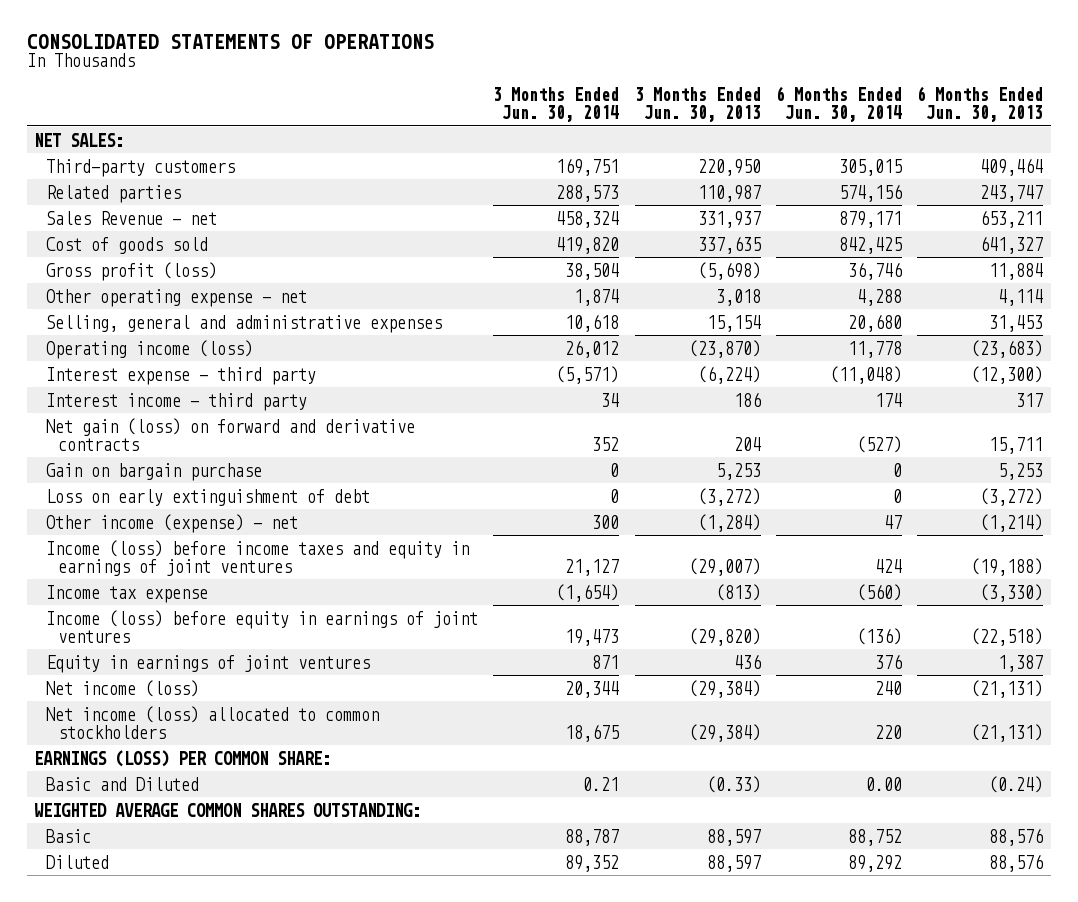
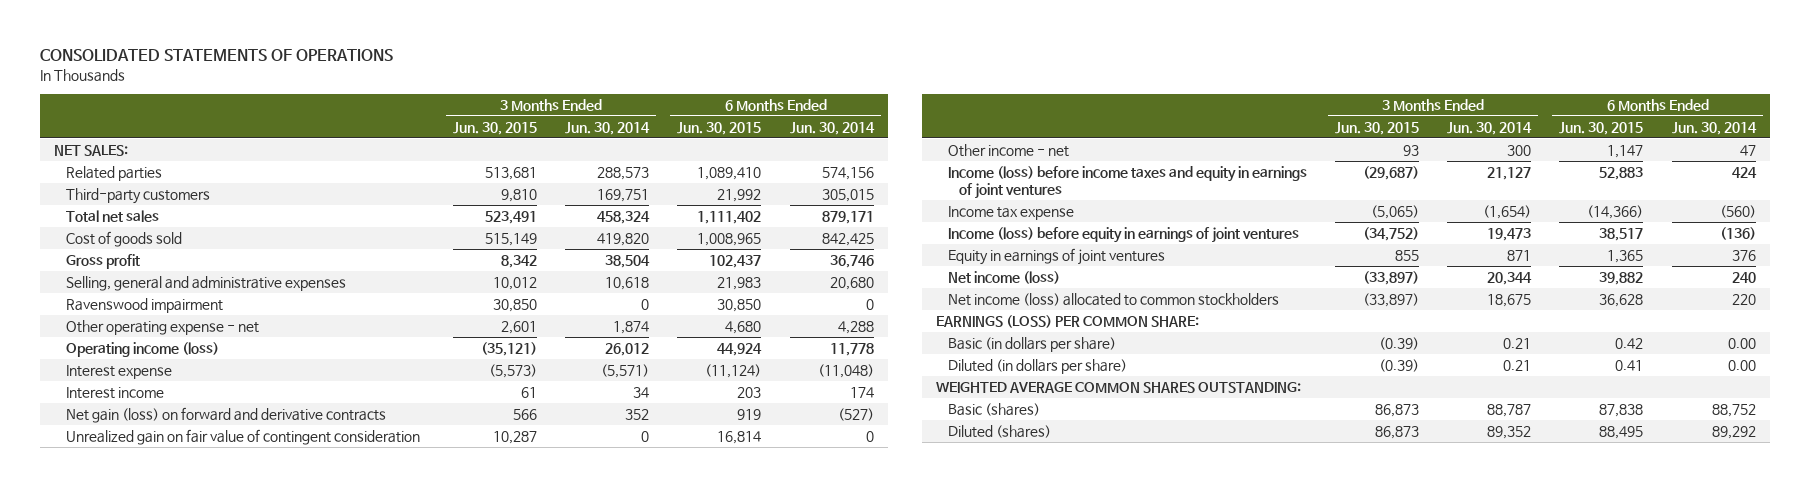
- | 3 Months Ended Jun. 30, 2014 | 3 Months Ended Jun. 30, 2013 | 6 Months Ended Jun. 30, 2014 | 6 Months Ended Jun. 30, 2013
+ | 3 Months Ended Jun. 30, 2015 | 3 Months Ended Jun. 30, 2014 | 6 Months Ended Jun. 30, 2015 | 6 Months Ended Jun. 30, 2014
- Sales Revenue - net | 458,324 | 331,937 | 879,171 | 653,211
moved down: Third-party customers | 9,810 | 169,751 | 21,992 | 305,015
+ Total net sales | 523,491 | 458,324 | 1,111,402 | 879,171
- Gross profit (loss) | 38,504 | (5,698) | 36,746 | 11,884
+ Gross profit | 8,342 | 38,504 | 102,437 | 36,746
+ Ravenswood impairment | 30,850 | 0 | 30,850 | 0
moved down: Other operating expense - net | 2,601 | 1,874 | 4,680 | 4,288
- Interest expense - third party | (5,571) | (6,224) | (11,048) | (12,300)
- Interest income - third party | 34 | 186 | 174 | 317
+ Interest expense | (5,573) | (5,571) | (11,124) | (11,048)
+ Interest income | 61 | 34 | 203 | 174
- Gain on bargain purchase | 0 | 5,253 | 0 | 5,253
- Loss on early extinguishment of debt | 0 | (3,272) | 0 | (3,272)
- Other income (expense) - net | 300 | (1,284) | 47 | (1,214)
+ Unrealized gain on fair value of contingent consideration | 10,287 | 0 | 16,814 | 0
+ Other income - net | 93 | 300 | 1,147 | 47
- Basic and Diluted | 0.21 | (0.33) | 0.00 | (0.24)
+ Basic (in dollars per share) | (0.39) | 0.21 | 0.42 | 0.00
+ Diluted (in dollars per share) | (0.39) | 0.21 | 0.41 | 0.00
- Basic | 88,787 | 88,597 | 88,752 | 88,576
- Diluted | 89,352 | 88,597 | 89,292 | 88,576
+ Basic (shares) | 86,873 | 88,787 | 87,838 | 88,752
+ Diluted (shares) | 86,873 | 89,352 | 88,495 | 89,292

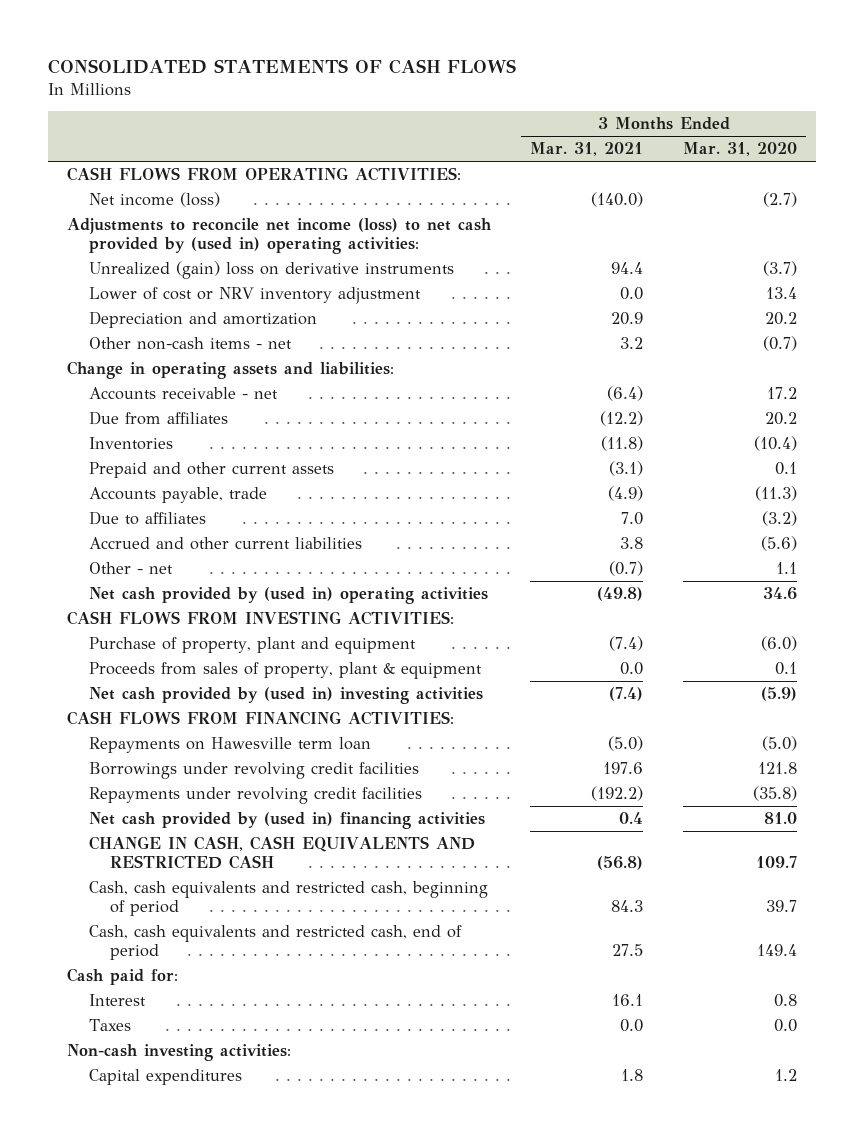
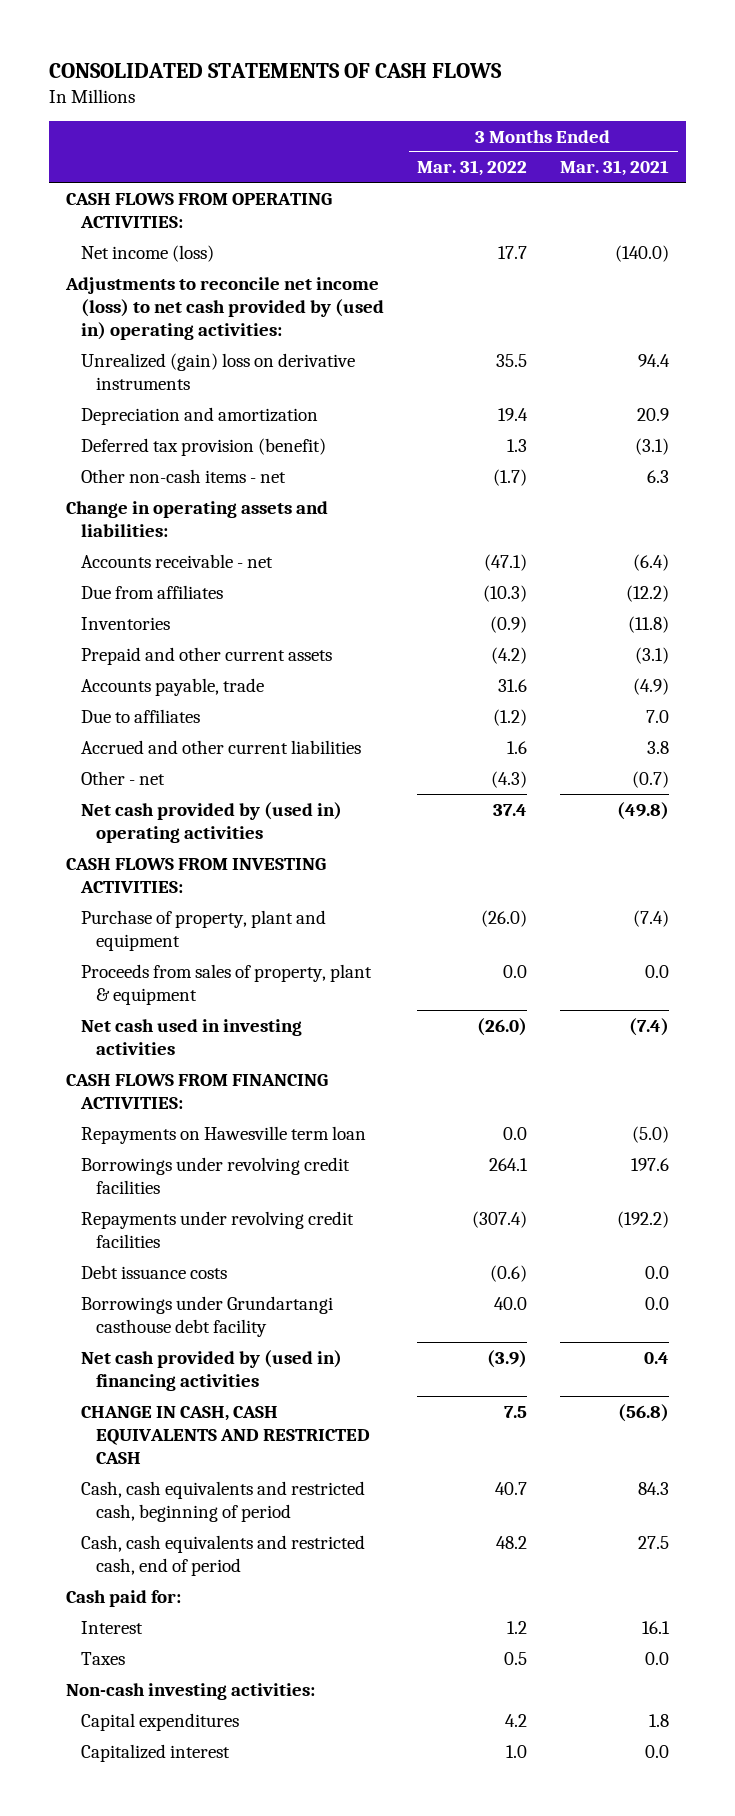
- | 3 Months Ended Mar. 31, 2021 | 3 Months Ended Mar. 31, 2020
+ | 3 Months Ended Mar. 31, 2022 | 3 Months Ended Mar. 31, 2021
- Lower of cost or NRV inventory adjustment | 0.0 | 13.4
- Other non-cash items - net | 3.2 | (0.7)
+ Deferred tax provision (benefit) | 1.3 | (3.1)
+ Other non-cash items - net | (1.7) | 6.3
- Net cash provided by (used in) investing activities | (7.4) | (5.9)
+ Net cash used in investing activities | (26.0) | (7.4)
+ Debt issuance costs | (0.6) | 0.0
+ Borrowings under Grundartangi casthouse debt facility | 40.0 | 0.0
+ Capitalized interest | 1.0 | 0.0

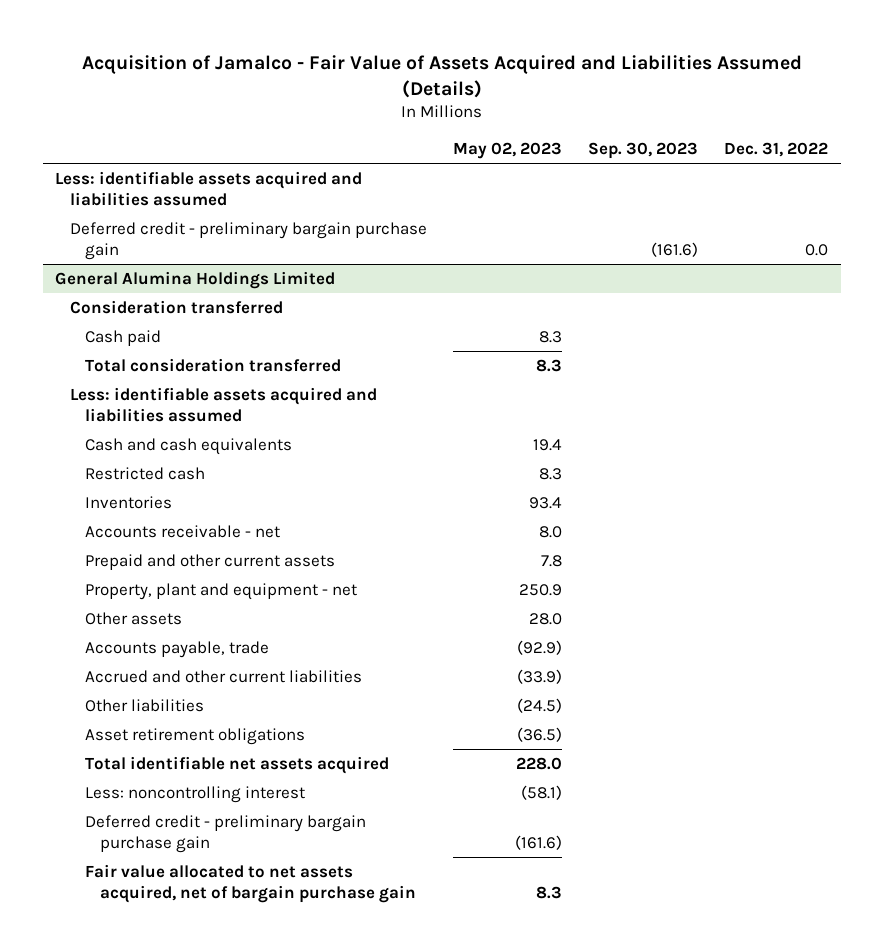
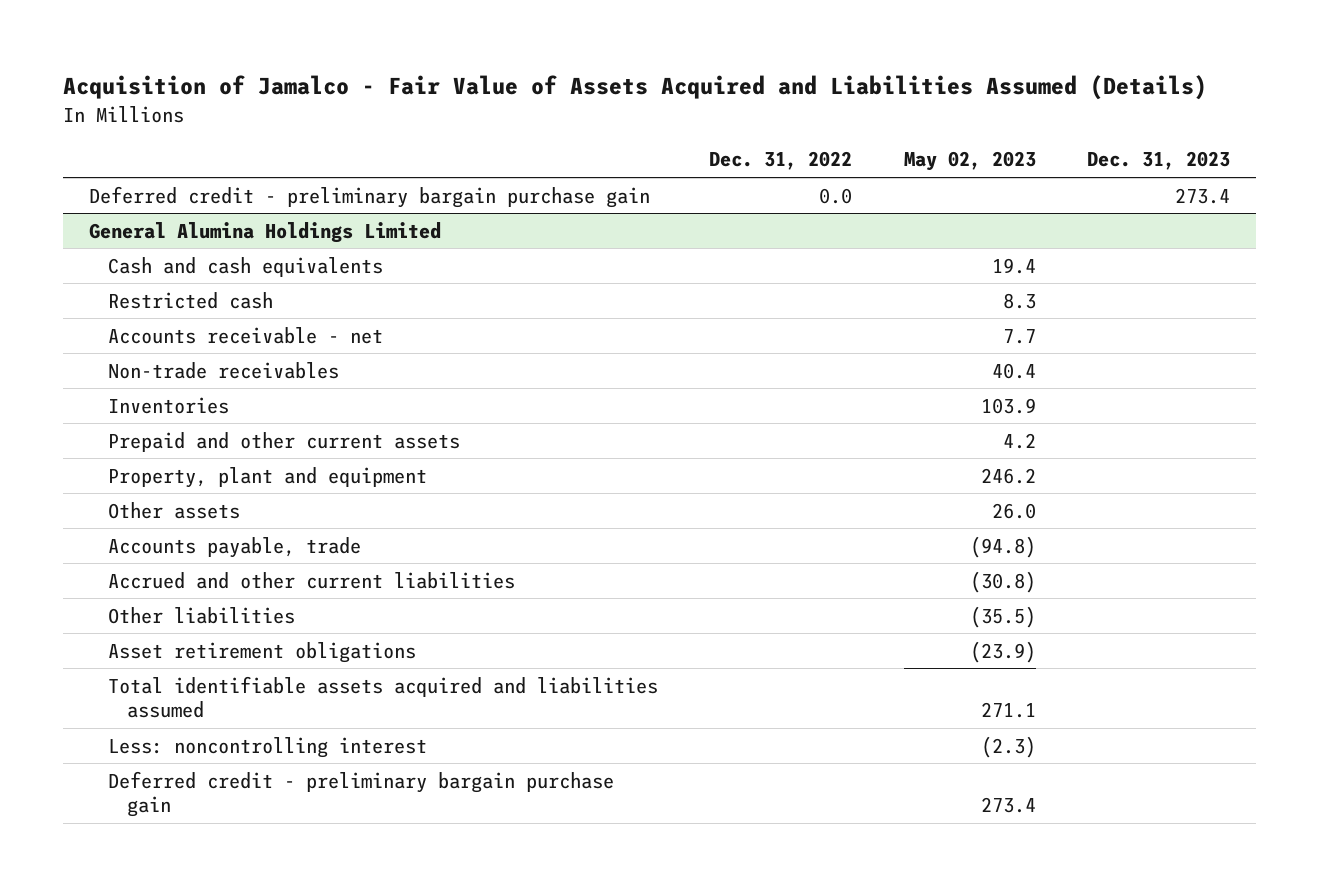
- | May 02, 2023 | Sep. 30, 2023 | Dec. 31, 2022
+ | Dec. 31, 2022 | May 02, 2023 | Dec. 31, 2023
- Less: identifiable assets acquired and liabilities assumed
@ General Alumina Holdings Limited
- Consideration transferred
- Cash paid | 8.3 | |
- Total consideration transferred | 8.3 | |
- Less: identifiable assets acquired and liabilities assumed
- Inventories | 93.4 | |
- Accounts receivable - net | 8.0 | |
- Prepaid and other current assets | 7.8 | |
- Property, plant and equipment - net | 250.9 | |
- Other assets | 28.0 | |
- Accounts payable, trade | (92.9) | |
- Accrued and other current liabilities | (33.9) | |
- Other liabilities | (24.5) | |
- Asset retirement obligations | (36.5) | |
- Total identifiable net assets acquired | 228.0 | |
- Less: noncontrolling interest | (58.1) | |
- Deferred credit - preliminary bargain purchase gain | (161.6) | |
- Fair value allocated to net assets acquired, net of bargain purchase gain | 8.3 | |
+ Accounts receivable - net | | 7.7 |
+ Non-trade receivables | | 40.4 |
+ Inventories | | 103.9 |
+ Prepaid and other current assets | | 4.2 |
+ Property, plant and equipment | | 246.2 |
+ Other assets | | 26.0 |
+ Accounts payable, trade | | (94.8) |
+ Accrued and other current liabilities | | (30.8) |
+ Other liabilities | | (35.5) |
+ Asset retirement obligations | | (23.9) |
+ Total identifiable assets acquired and liabilities assumed | | 271.1 |
+ Less: noncontrolling interest | | (2.3) |
+ Deferred credit - preliminary bargain purchase gain | | 273.4 |

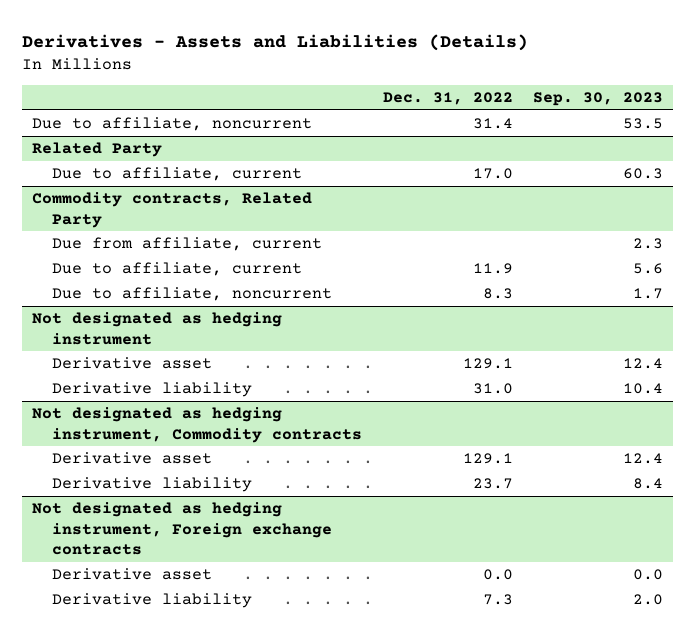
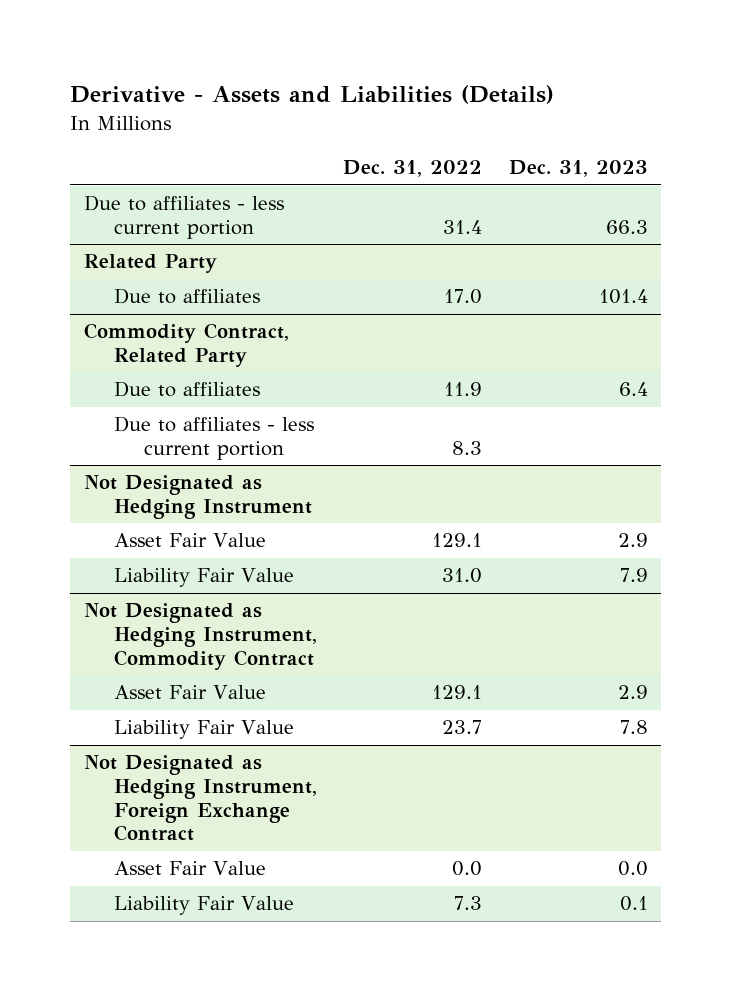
- Derivatives - Assets and Liabilities (Details)
+ Derivative - Assets and Liabilities (Details)
- | Dec. 31, 2022 | Sep. 30, 2023
+ | Dec. 31, 2022 | Dec. 31, 2023
- Due to affiliate, noncurrent | 31.4 | 53.5
+ Due to affiliates - less current portion | 31.4 | 66.3
@ Related Party
- Due to affiliate, current | 17.0 | 60.3
- Commodity contracts, Related Party
- Due from affiliate, current | | 2.3
- Due to affiliate, current | 11.9 | 5.6
- Due to affiliate, noncurrent | 8.3 | 1.7
- Not designated as hedging instrument
- Derivative asset | 129.1 | 12.4
- Derivative liability | 31.0 | 10.4
- Not designated as hedging instrument, Commodity contracts
- Derivative asset | 129.1 | 12.4
- Derivative liability | 23.7 | 8.4
- Not designated as hedging instrument, Foreign exchange contracts
- Derivative asset | 0.0 | 0.0
- Derivative liability | 7.3 | 2.0
@ Related Party
+ Due to affiliates | 17.0 | 101.4
+ Commodity Contract, Related Party
+ Due to affiliates | 11.9 | 6.4
+ Due to affiliates - less current portion | 8.3 |
+ Not Designated as Hedging Instrument
+ Asset Fair Value | 129.1 | 2.9
+ Liability Fair Value | 31.0 | 7.9
+ Not Designated as Hedging Instrument, Commodity Contract
+ Asset Fair Value | 129.1 | 2.9
+ Liability Fair Value | 23.7 | 7.8
+ Not Designated as Hedging Instrument, Foreign Exchange Contract
+ Asset Fair Value | 0.0 | 0.0
+ Liability Fair Value | 7.3 | 0.1

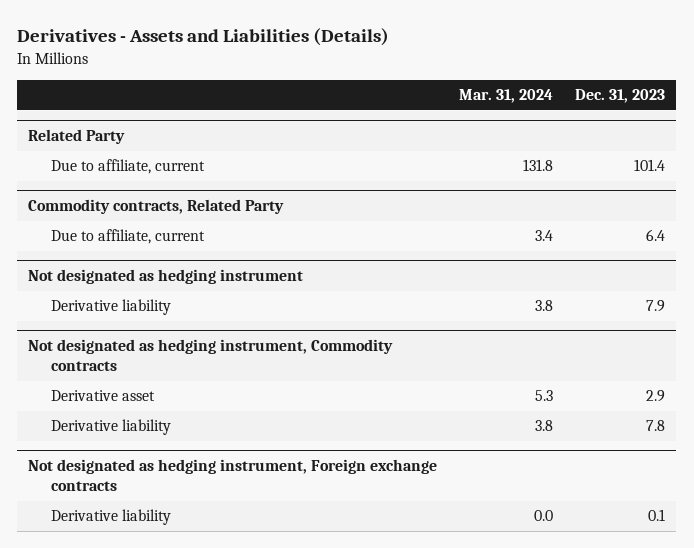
- Derivative - Assets and Liabilities (Details)
+ Derivatives - Assets and Liabilities (Details)
- | Dec. 31, 2022 | Dec. 31, 2023
+ | Mar. 31, 2024 | Dec. 31, 2023
- Due to affiliates - less current portion | 31.4 | 66.3
@ Related Party
- Due to affiliates | 17.0 | 101.4
- Commodity Contract, Related Party
- Due to affiliates | 11.9 | 6.4
- Due to affiliates - less current portion | 8.3 |
- Not Designated as Hedging Instrument
- Asset Fair Value | 129.1 | 2.9
- Liability Fair Value | 31.0 | 7.9
- Not Designated as Hedging Instrument, Commodity Contract
- Asset Fair Value | 129.1 | 2.9
- Liability Fair Value | 23.7 | 7.8
- Not Designated as Hedging Instrument, Foreign Exchange Contract
- Asset Fair Value | 0.0 | 0.0
- Liability Fair Value | 7.3 | 0.1
@ Related Party
+ Due to affiliate, current | 131.8 | 101.4
+ Commodity contracts, Related Party
+ Due to affiliate, current | 3.4 | 6.4
+ Not designated as hedging instrument
+ Derivative liability | 3.8 | 7.9
+ Not designated as hedging instrument, Commodity contracts
+ Derivative asset | 5.3 | 2.9
+ Derivative liability | 3.8 | 7.8
+ Not designated as hedging instrument, Foreign exchange contracts
+ Derivative liability | 0.0 | 0.1

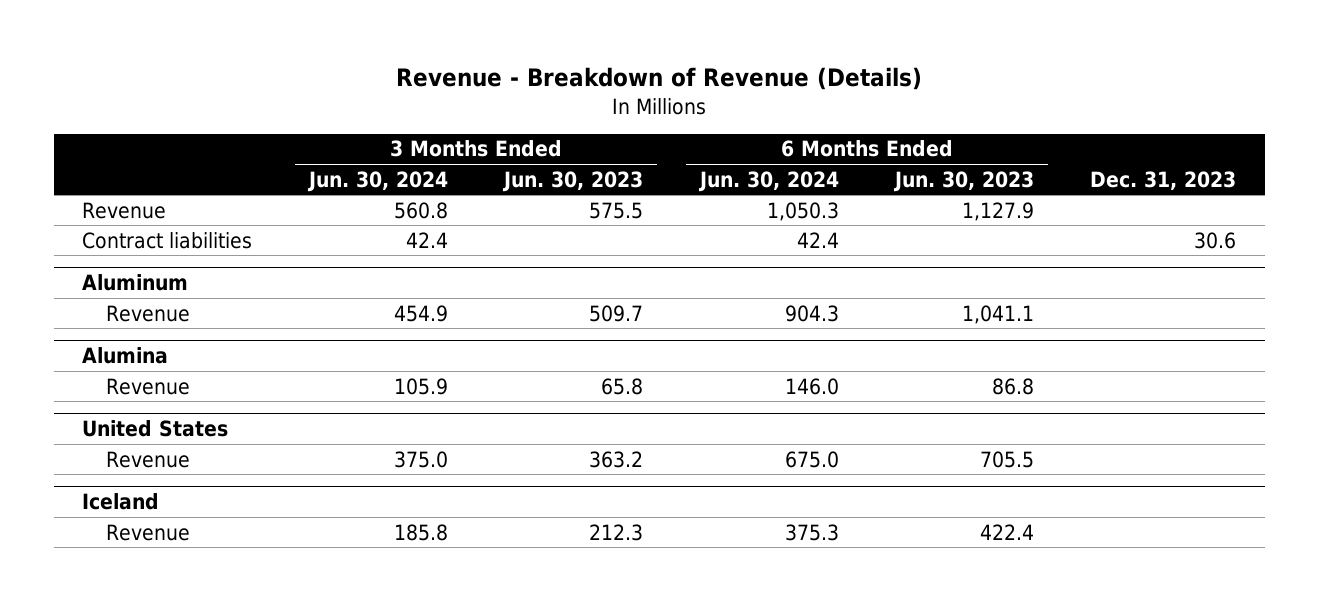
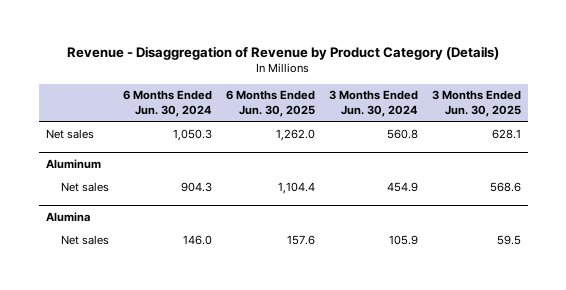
- Revenue - Breakdown of Revenue (Details)
+ Revenue - Disaggregation of Revenue by Product Category (Details)
- | 3 Months Ended Jun. 30, 2024 | 3 Months Ended Jun. 30, 2023 | 6 Months Ended Jun. 30, 2024 | 6 Months Ended Jun. 30, 2023 | Dec. 31, 2023
+ | 6 Months Ended Jun. 30, 2024 | 6 Months Ended Jun. 30, 2025 | 3 Months Ended Jun. 30, 2024 | 3 Months Ended Jun. 30, 2025
- Revenue | 560.8 | 575.5 | 1,050.3 | 1,127.9 |
- Contract liabilities | 42.4 | | 42.4 | | 30.6
+ Net sales | 1,050.3 | 1,262.0 | 560.8 | 628.1
@ Aluminum
- Revenue | 454.9 | 509.7 | 904.3 | 1,041.1 |
+ Net sales | 904.3 | 1,104.4 | 454.9 | 568.6
@ Alumina
- Revenue | 105.9 | 65.8 | 146.0 | 86.8 |
- United States
- Revenue | 375.0 | 363.2 | 675.0 | 705.5 |
- Iceland
- Revenue | 185.8 | 212.3 | 375.3 | 422.4 |
@ Alumina
+ Net sales | 146.0 | 157.6 | 105.9 | 59.5

